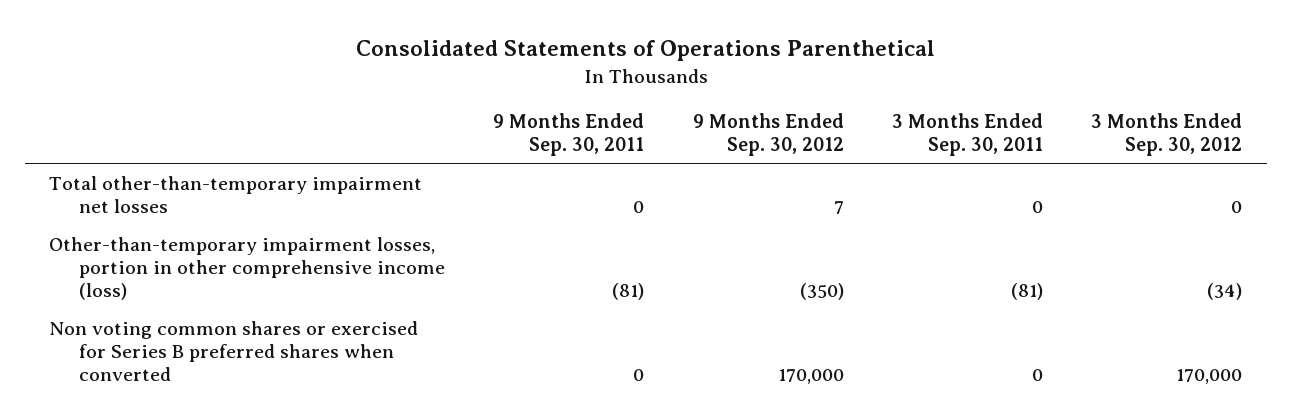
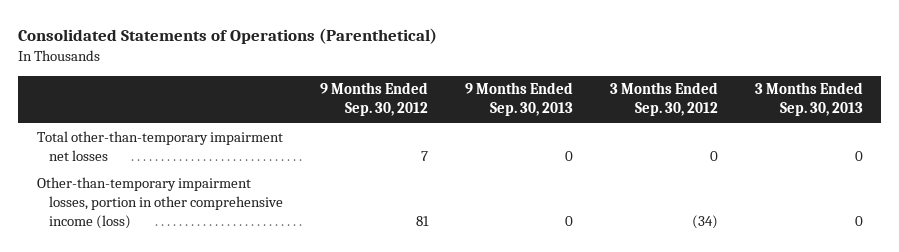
- Consolidated Statements of Operations Parenthetical
+ Consolidated Statements of Operations (Parenthetical)
- | 9 Months Ended Sep. 30, 2011 | 9 Months Ended Sep. 30, 2012 | 3 Months Ended Sep. 30, 2011 | 3 Months Ended Sep. 30, 2012
+ | 9 Months Ended Sep. 30, 2012 | 9 Months Ended Sep. 30, 2013 | 3 Months Ended Sep. 30, 2012 | 3 Months Ended Sep. 30, 2013
- Other-than-temporary impairment losses, portion in other comprehensive income (loss) | (81) | (350) | (81) | (34)
- Non voting common shares or exercised for Series B preferred shares when converted | 0 | 170,000 | 0 | 170,000
+ Other-than-temporary impairment losses, portion in other comprehensive income (loss) | 81 | 0 | (34) | 0

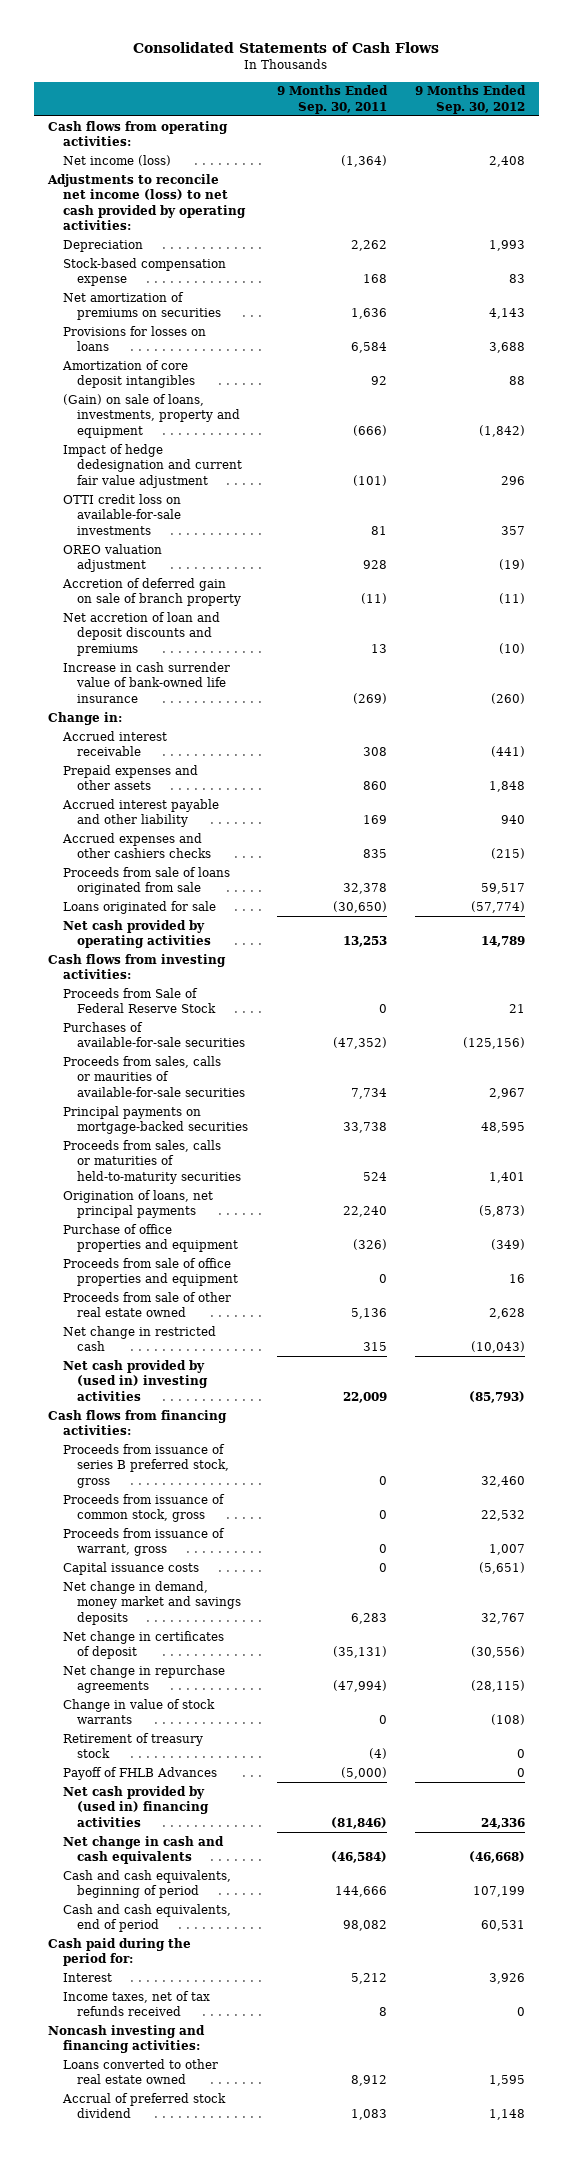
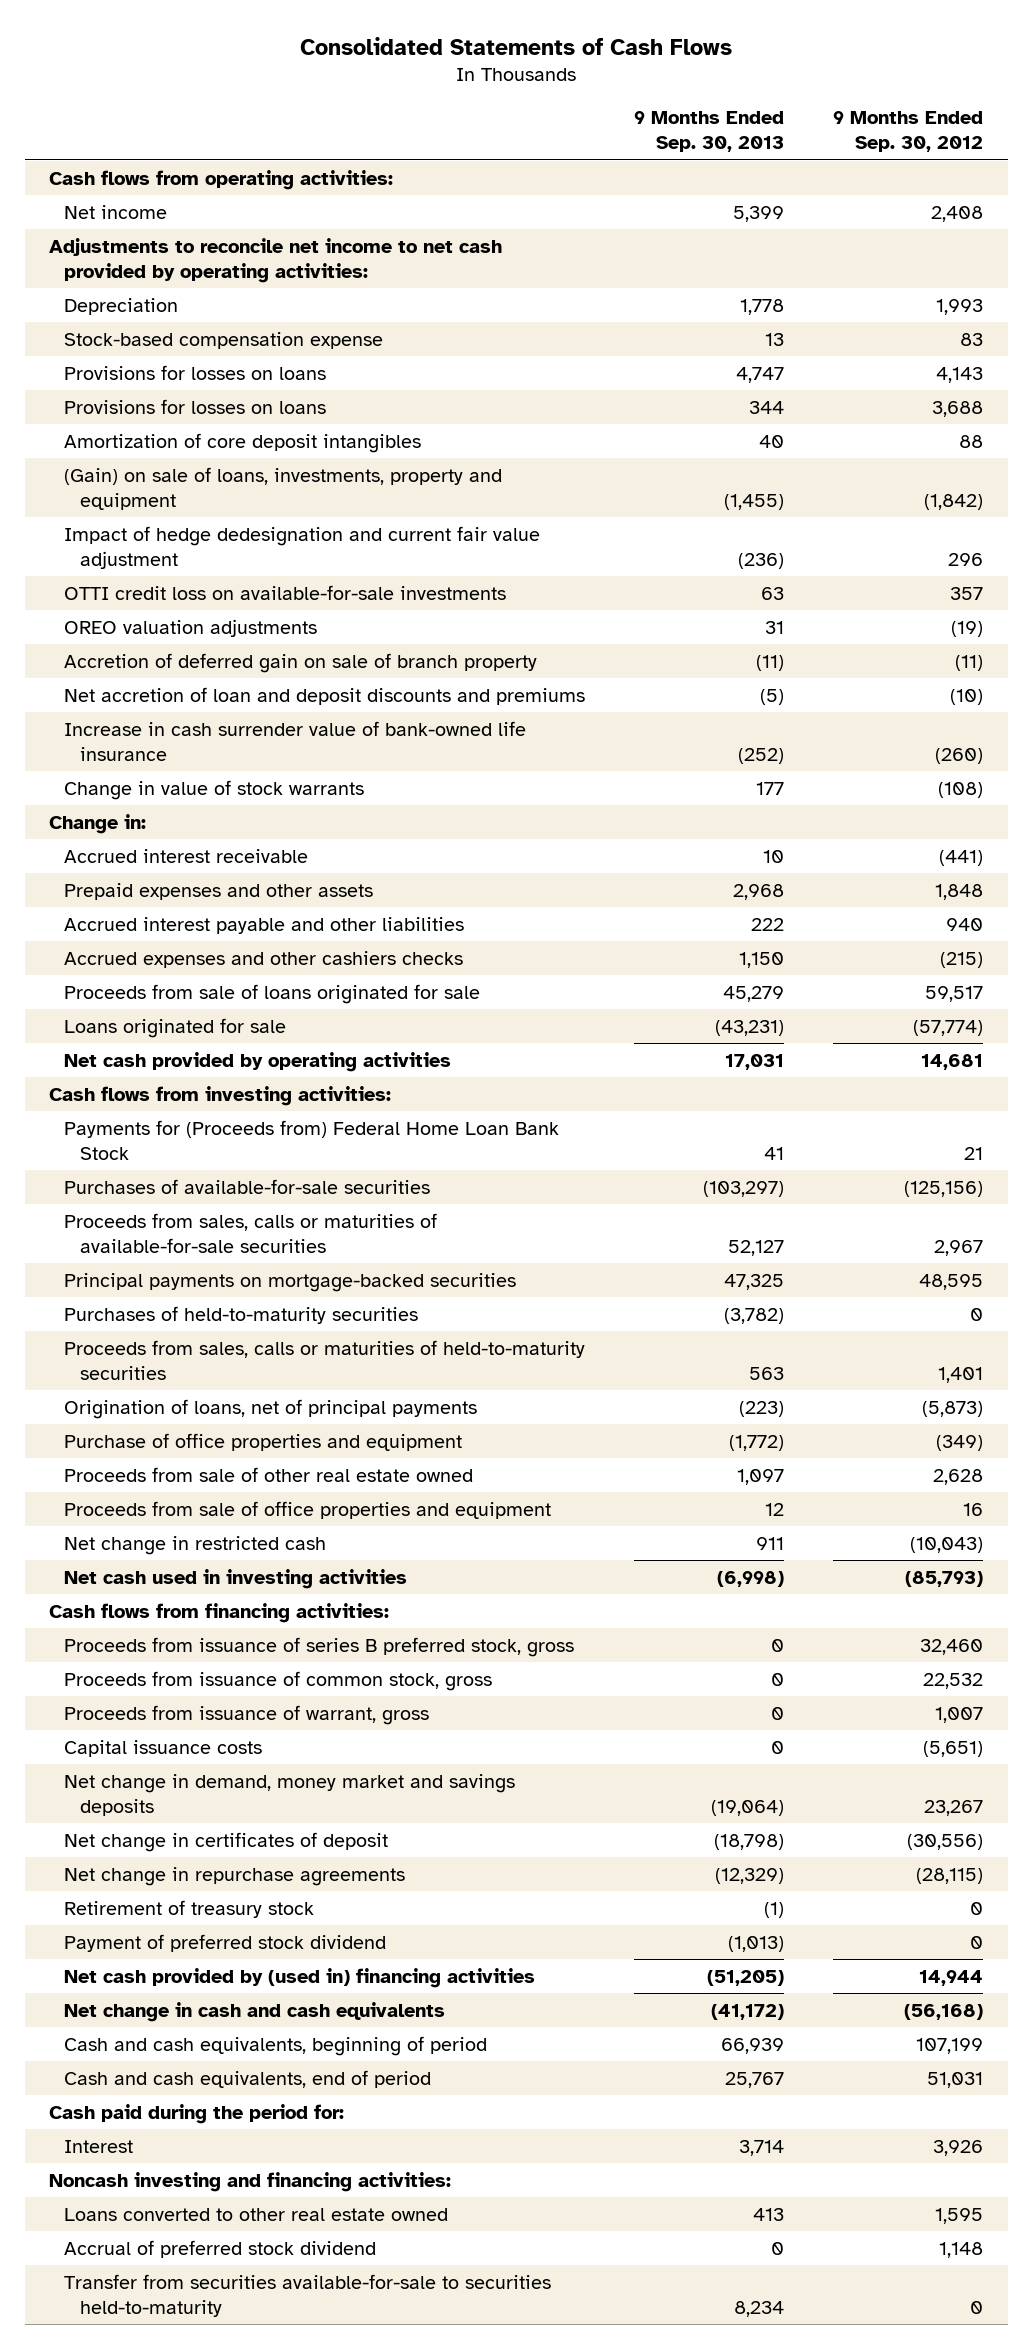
- | 9 Months Ended Sep. 30, 2011 | 9 Months Ended Sep. 30, 2012
+ | 9 Months Ended Sep. 30, 2013 | 9 Months Ended Sep. 30, 2012
- Net income (loss) | (1,364) | 2,408
- Adjustments to reconcile net income (loss) to net cash provided by operating activities:
+ Net income | 5,399 | 2,408
+ Adjustments to reconcile net income to net cash provided by operating activities:
- Net amortization of premiums on securities | 1,636 | 4,143
+ Provisions for losses on loans | 4,747 | 4,143
- OREO valuation adjustment | 928 | (19)
+ OREO valuation adjustments | 31 | (19)
moved up: Change in value of stock warrants | 177 | (108)
- Accrued interest payable and other liability | 169 | 940
+ Accrued interest payable and other liabilities | 222 | 940
- Proceeds from sale of loans originated from sale | 32,378 | 59,517
+ Proceeds from sale of loans originated for sale | 45,279 | 59,517
- Net cash provided by operating activities | 13,253 | 14,789
+ Net cash provided by operating activities | 17,031 | 14,681
- Proceeds from Sale of Federal Reserve Stock | 0 | 21
+ Payments for (Proceeds from) Federal Home Loan Bank Stock | 41 | 21
- Proceeds from sales, calls or maurities of available-for-sale securities | 7,734 | 2,967
+ Proceeds from sales, calls or maturities of available-for-sale securities | 52,127 | 2,967
+ Purchases of held-to-maturity securities | (3,782) | 0
- Origination of loans, net principal payments | 22,240 | (5,873)
+ Origination of loans, net of principal payments | (223) | (5,873)
moved down: Proceeds from sale of office properties and equipment | 12 | 16
- Net cash provided by (used in) investing activities | 22,009 | (85,793)
+ Net cash used in investing activities | (6,998) | (85,793)
- Net change in demand, money market and savings deposits | 6,283 | 32,767
+ Net change in demand, money market and savings deposits | (19,064) | 23,267
- Payoff of FHLB Advances | (5,000) | 0
- Net cash provided by (used in) financing activities | (81,846) | 24,336
- Net change in cash and cash equivalents | (46,584) | (46,668)
+ Payment of preferred stock dividend | (1,013) | 0
+ Net cash provided by (used in) financing activities | (51,205) | 14,944
+ Net change in cash and cash equivalents | (41,172) | (56,168)
- Cash and cash equivalents, end of period | 98,082 | 60,531
+ Cash and cash equivalents, end of period | 25,767 | 51,031
- Income taxes, net of tax refunds received | 8 | 0
+ Transfer from securities available-for-sale to securities held-to-maturity | 8,234 | 0

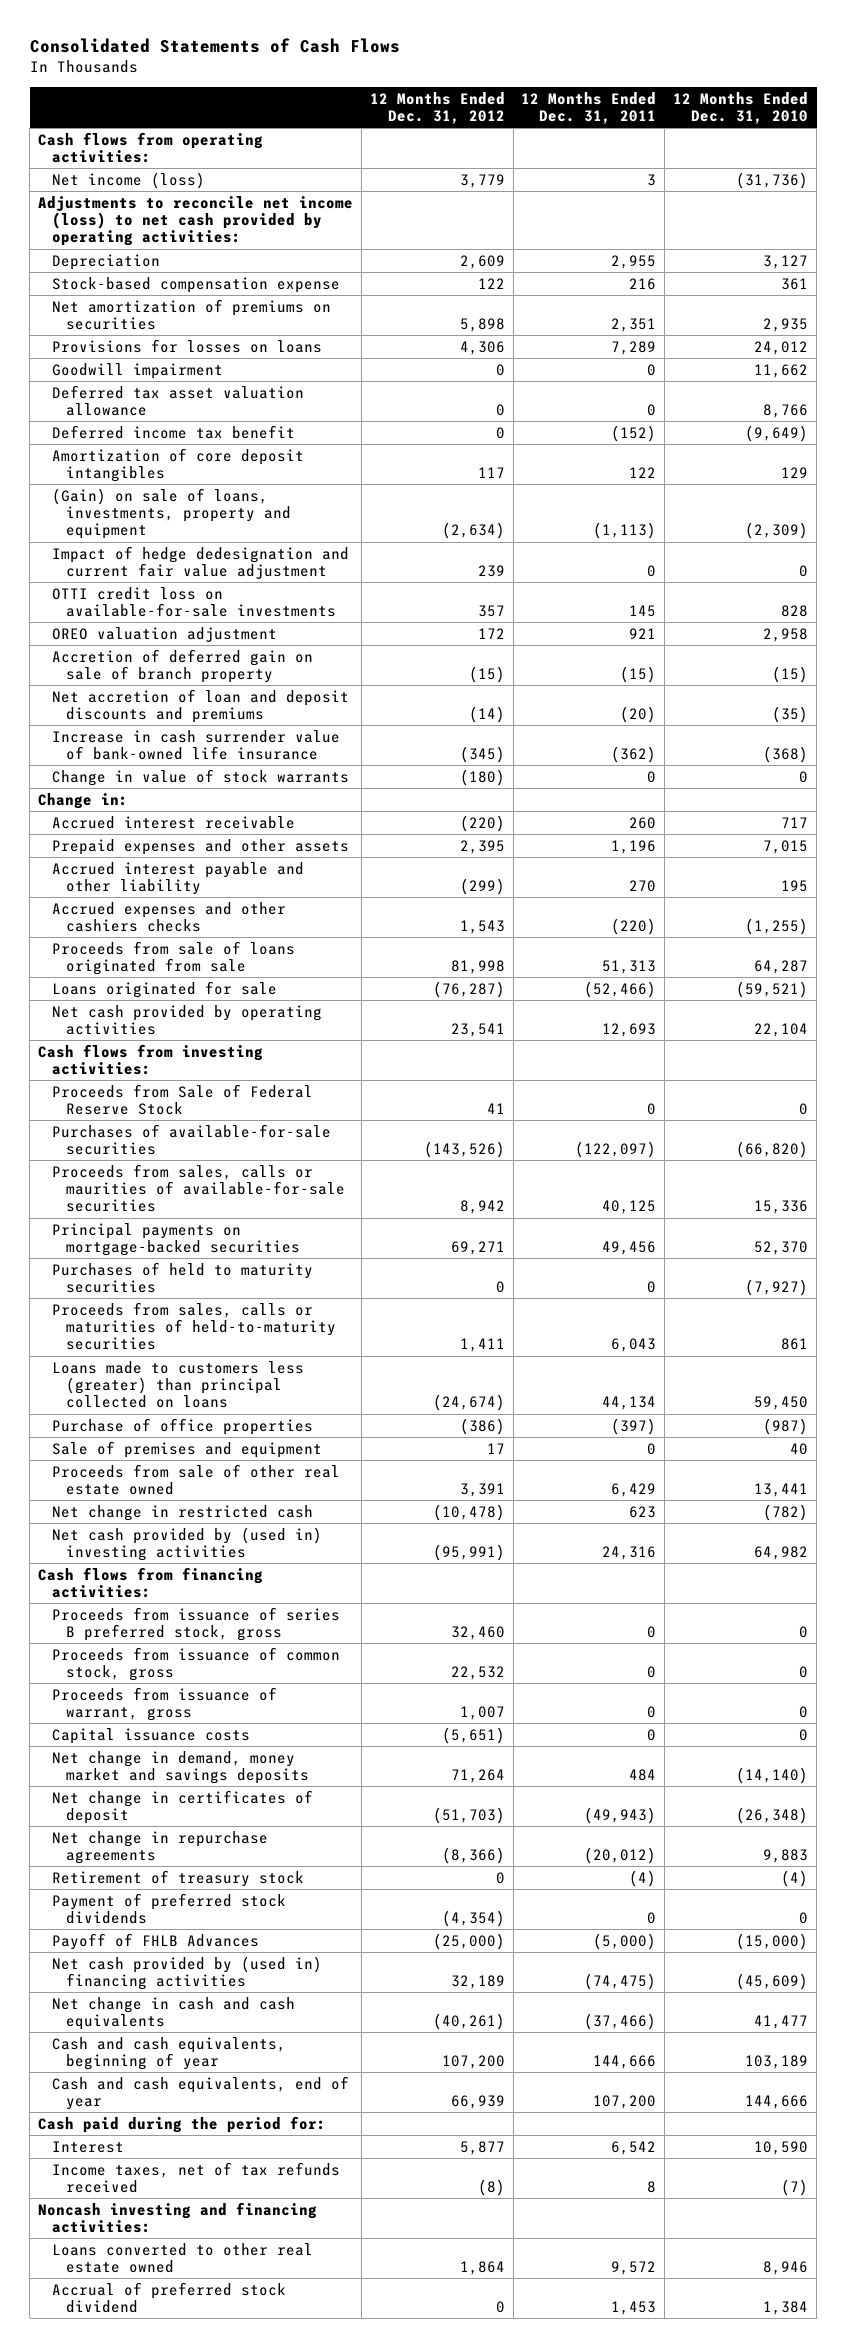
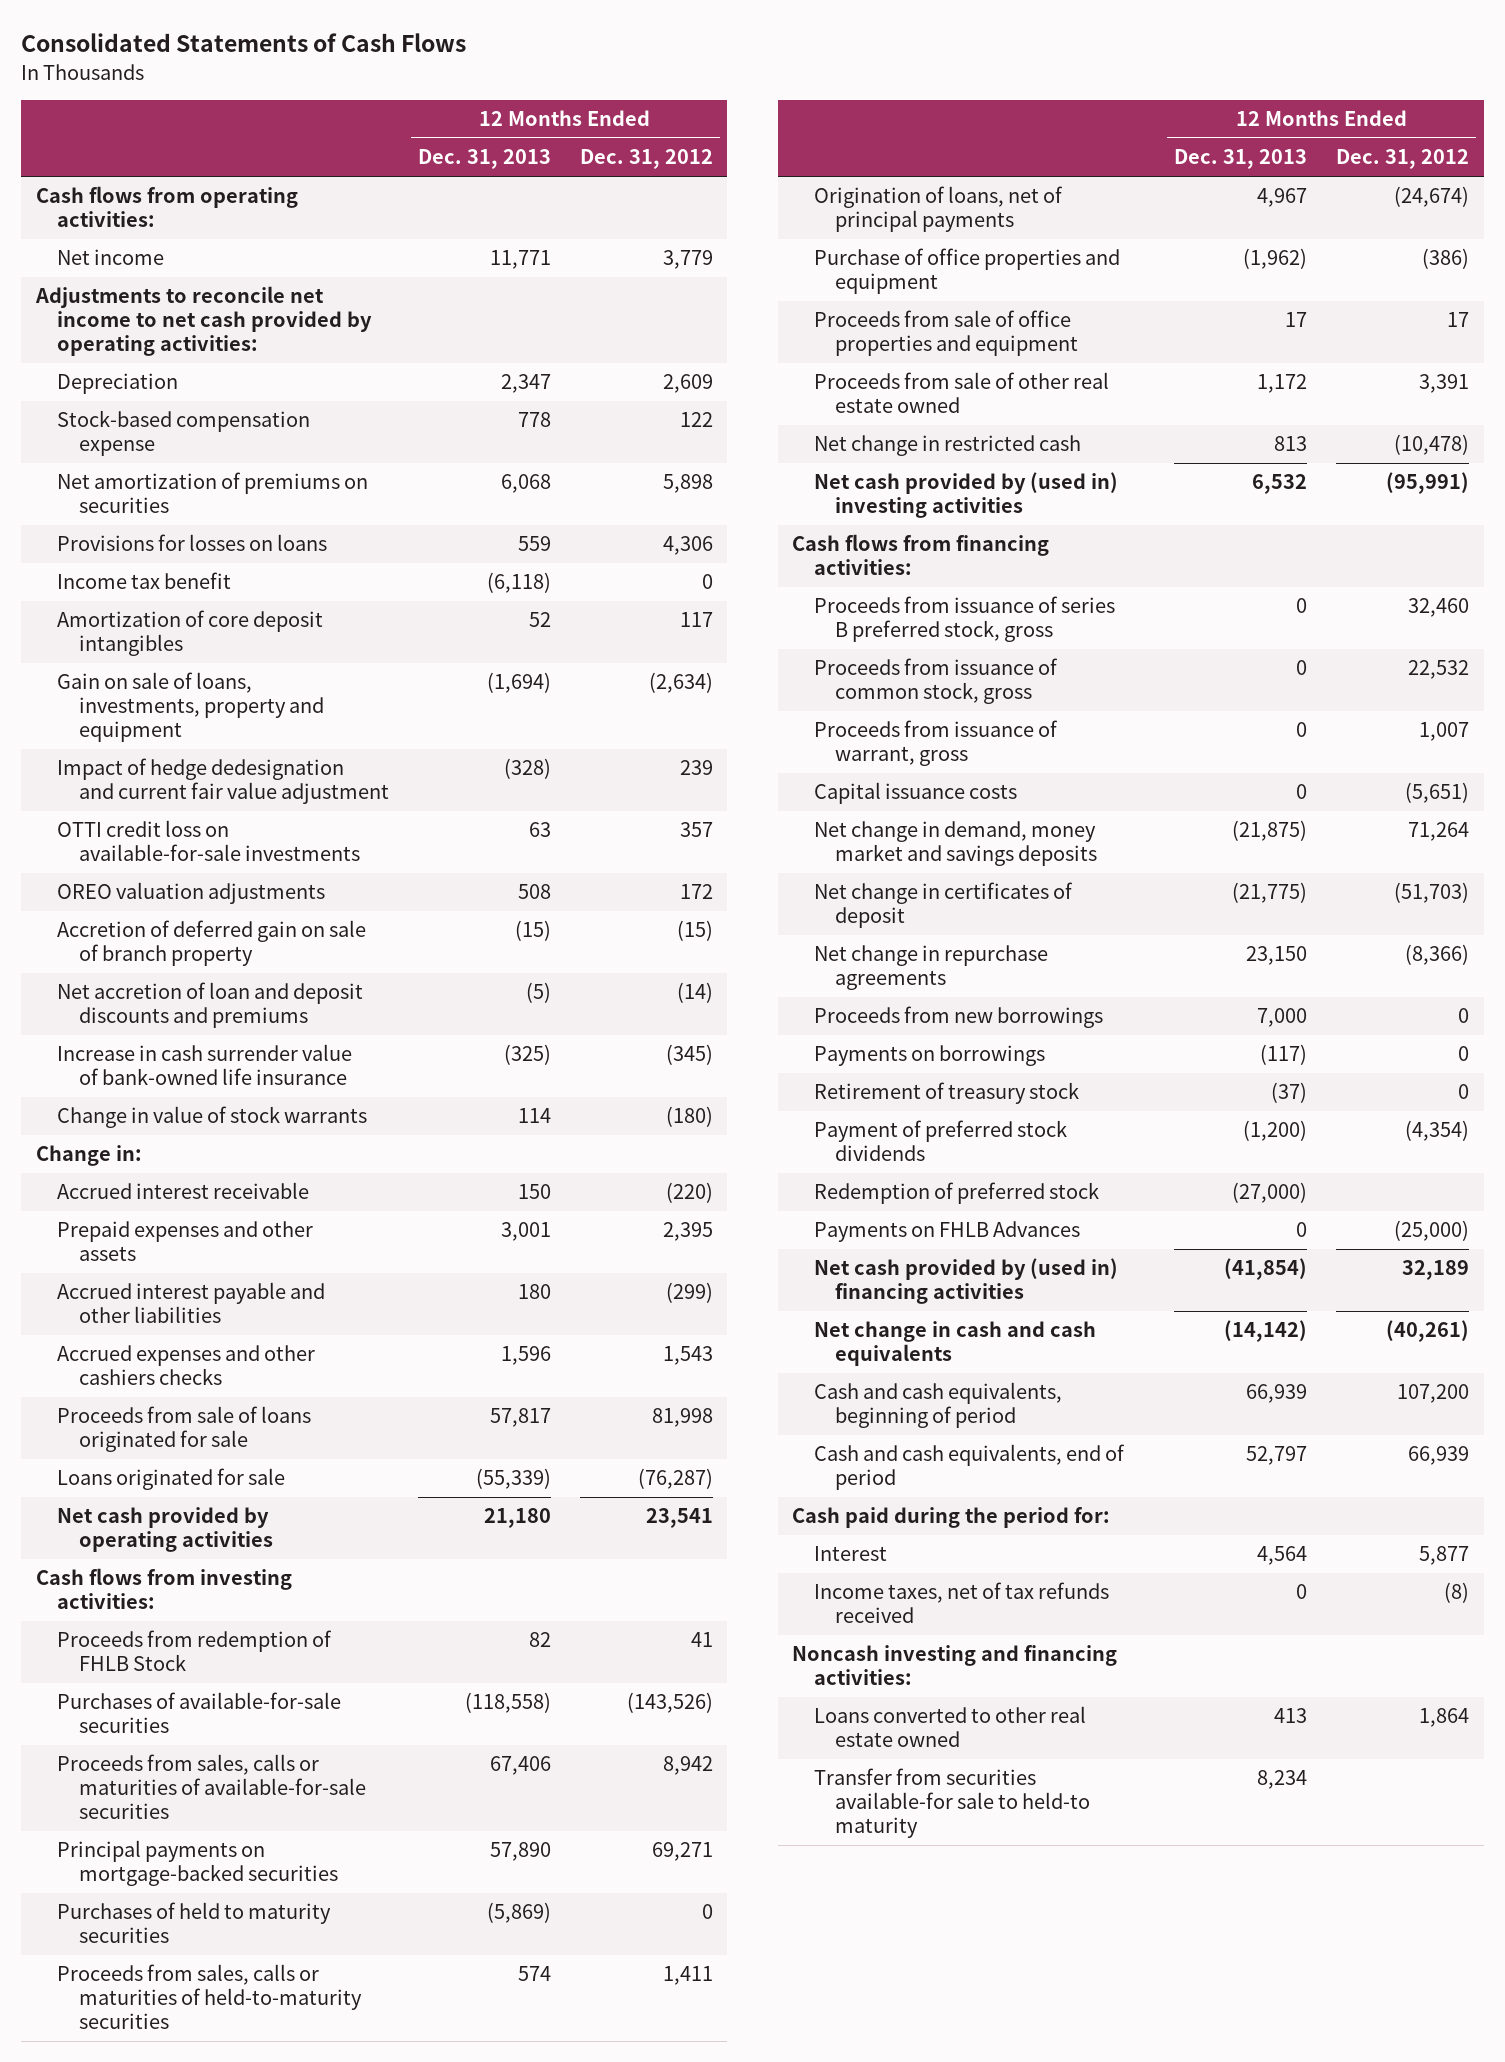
- | 12 Months Ended Dec. 31, 2012 | 12 Months Ended Dec. 31, 2011 | 12 Months Ended Dec. 31, 2010
+ | 12 Months Ended Dec. 31, 2013 | 12 Months Ended Dec. 31, 2012
- Net income (loss) | 3,779 | 3 | (31,736)
- Adjustments to reconcile net income (loss) to net cash provided by operating activities:
+ Net income | 11,771 | 3,779
+ Adjustments to reconcile net income to net cash provided by operating activities:
- Goodwill impairment | 0 | 0 | 11,662
- Deferred tax asset valuation allowance | 0 | 0 | 8,766
- Deferred income tax benefit | 0 | (152) | (9,649)
+ Income tax benefit | (6,118) | 0
- (Gain) on sale of loans, investments, property and equipment | (2,634) | (1,113) | (2,309)
+ Gain on sale of loans, investments, property and equipment | (1,694) | (2,634)
- OREO valuation adjustment | 172 | 921 | 2,958
+ OREO valuation adjustments | 508 | 172
- Accrued interest payable and other liability | (299) | 270 | 195
+ Accrued interest payable and other liabilities | 180 | (299)
- Proceeds from sale of loans originated from sale | 81,998 | 51,313 | 64,287
+ Proceeds from sale of loans originated for sale | 57,817 | 81,998
- Proceeds from Sale of Federal Reserve Stock | 41 | 0 | 0
+ Proceeds from redemption of FHLB Stock | 82 | 41
- Proceeds from sales, calls or maurities of available-for-sale securities | 8,942 | 40,125 | 15,336
+ Proceeds from sales, calls or maturities of available-for-sale securities | 67,406 | 8,942
- Loans made to customers less (greater) than principal collected on loans | (24,674) | 44,134 | 59,450
- Purchase of office properties | (386) | (397) | (987)
- Sale of premises and equipment | 17 | 0 | 40
+ Origination of loans, net of principal payments | 4,967 | (24,674)
+ Purchase of office properties and equipment | (1,962) | (386)
+ Proceeds from sale of office properties and equipment | 17 | 17
+ Proceeds from new borrowings | 7,000 | 0
+ Payments on borrowings | (117) | 0
- Payoff of FHLB Advances | (25,000) | (5,000) | (15,000)
+ Redemption of preferred stock | (27,000) |
+ Payments on FHLB Advances | 0 | (25,000)
- Cash and cash equivalents, beginning of year | 107,200 | 144,666 | 103,189
- Cash and cash equivalents, end of year | 66,939 | 107,200 | 144,666
+ Cash and cash equivalents, beginning of period | 66,939 | 107,200
+ Cash and cash equivalents, end of period | 52,797 | 66,939
- Accrual of preferred stock dividend | 0 | 1,453 | 1,384
+ Transfer from securities available-for sale to held-to maturity | 8,234 |

